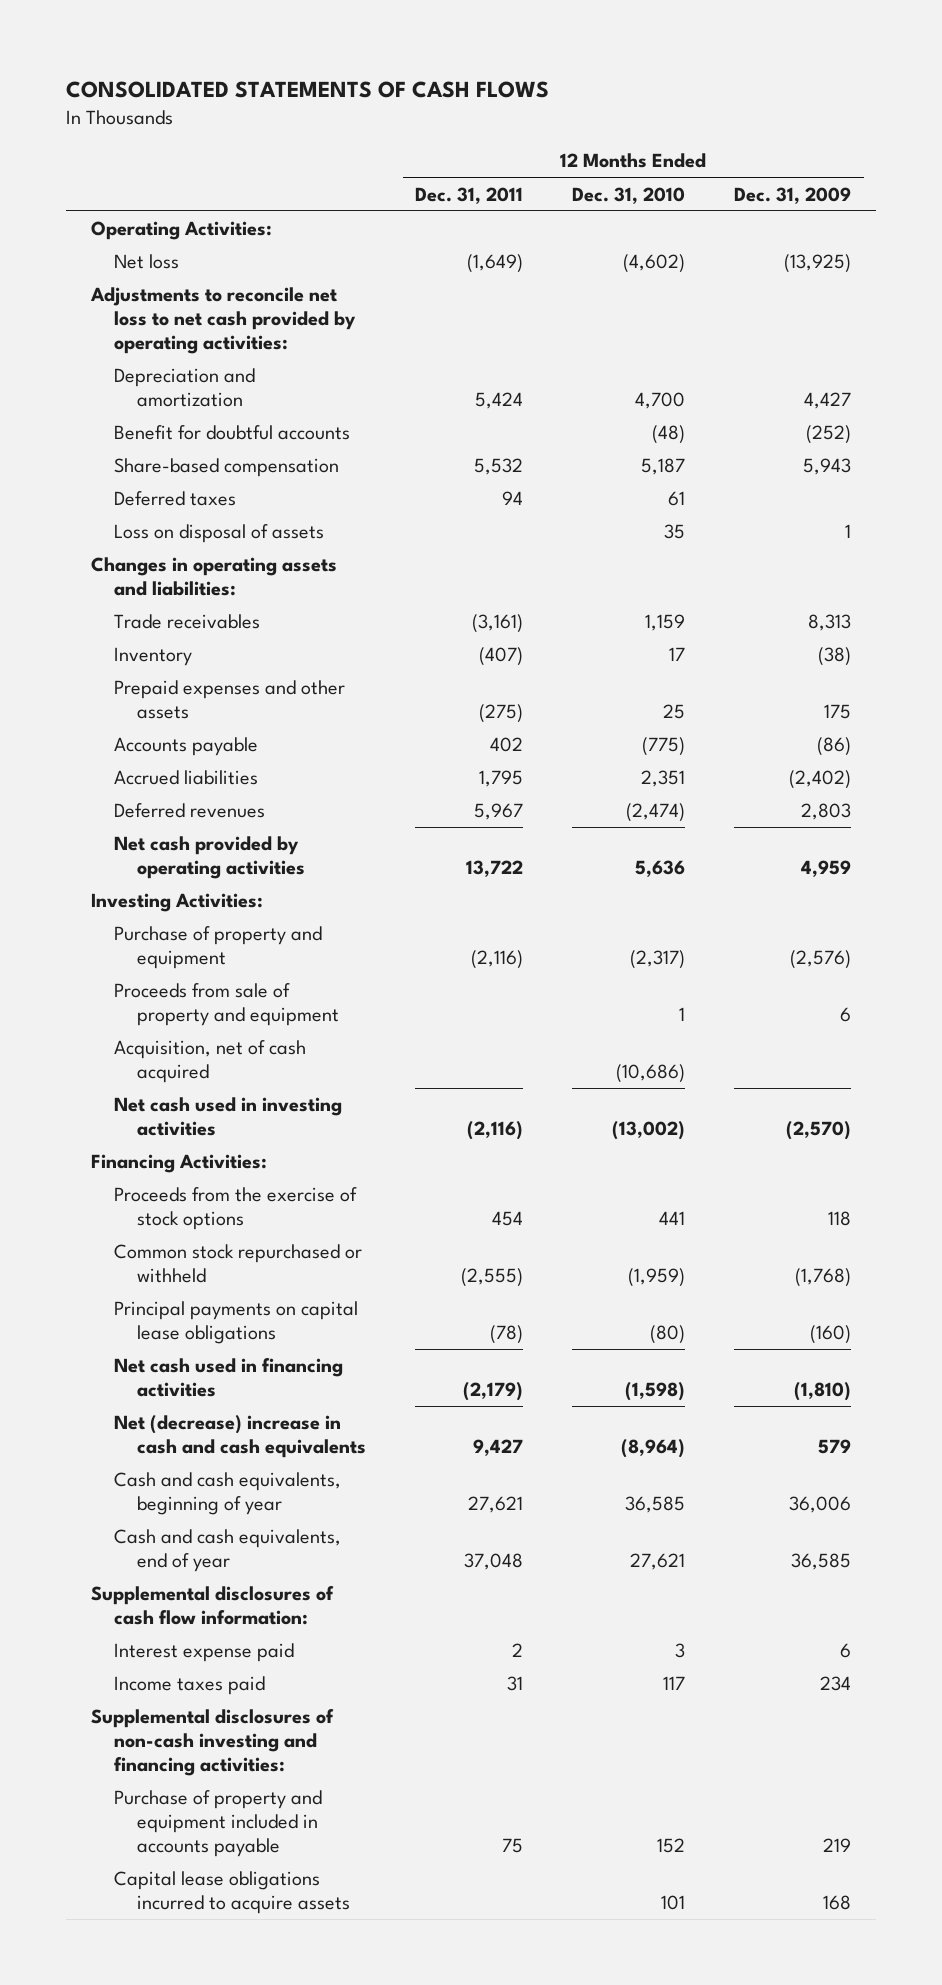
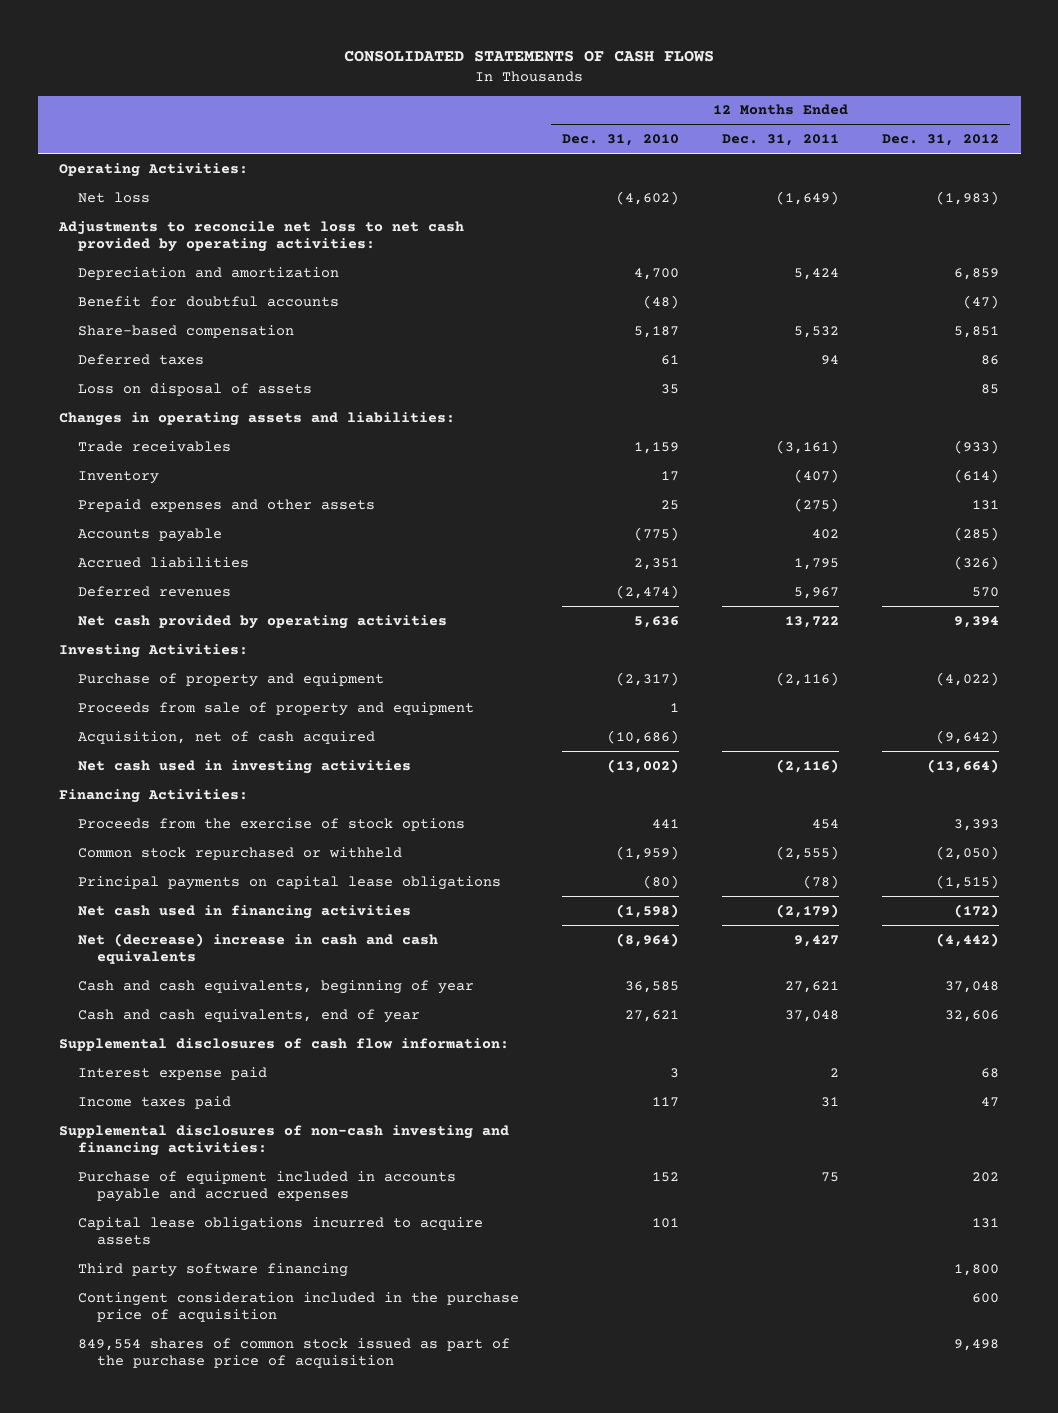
- | 12 Months Ended Dec. 31, 2011 | 12 Months Ended Dec. 31, 2010 | 12 Months Ended Dec. 31, 2009
+ | 12 Months Ended Dec. 31, 2010 | 12 Months Ended Dec. 31, 2011 | 12 Months Ended Dec. 31, 2012
- Purchase of property and equipment included in accounts payable | 75 | 152 | 219
+ Purchase of equipment included in accounts payable and accrued expenses | 152 | 75 | 202
+ Third party software financing | | | 1,800
+ Contingent consideration included in the purchase price of acquisition | | | 600
+ 849,554 shares of common stock issued as part of the purchase price of acquisition | | | 9,498

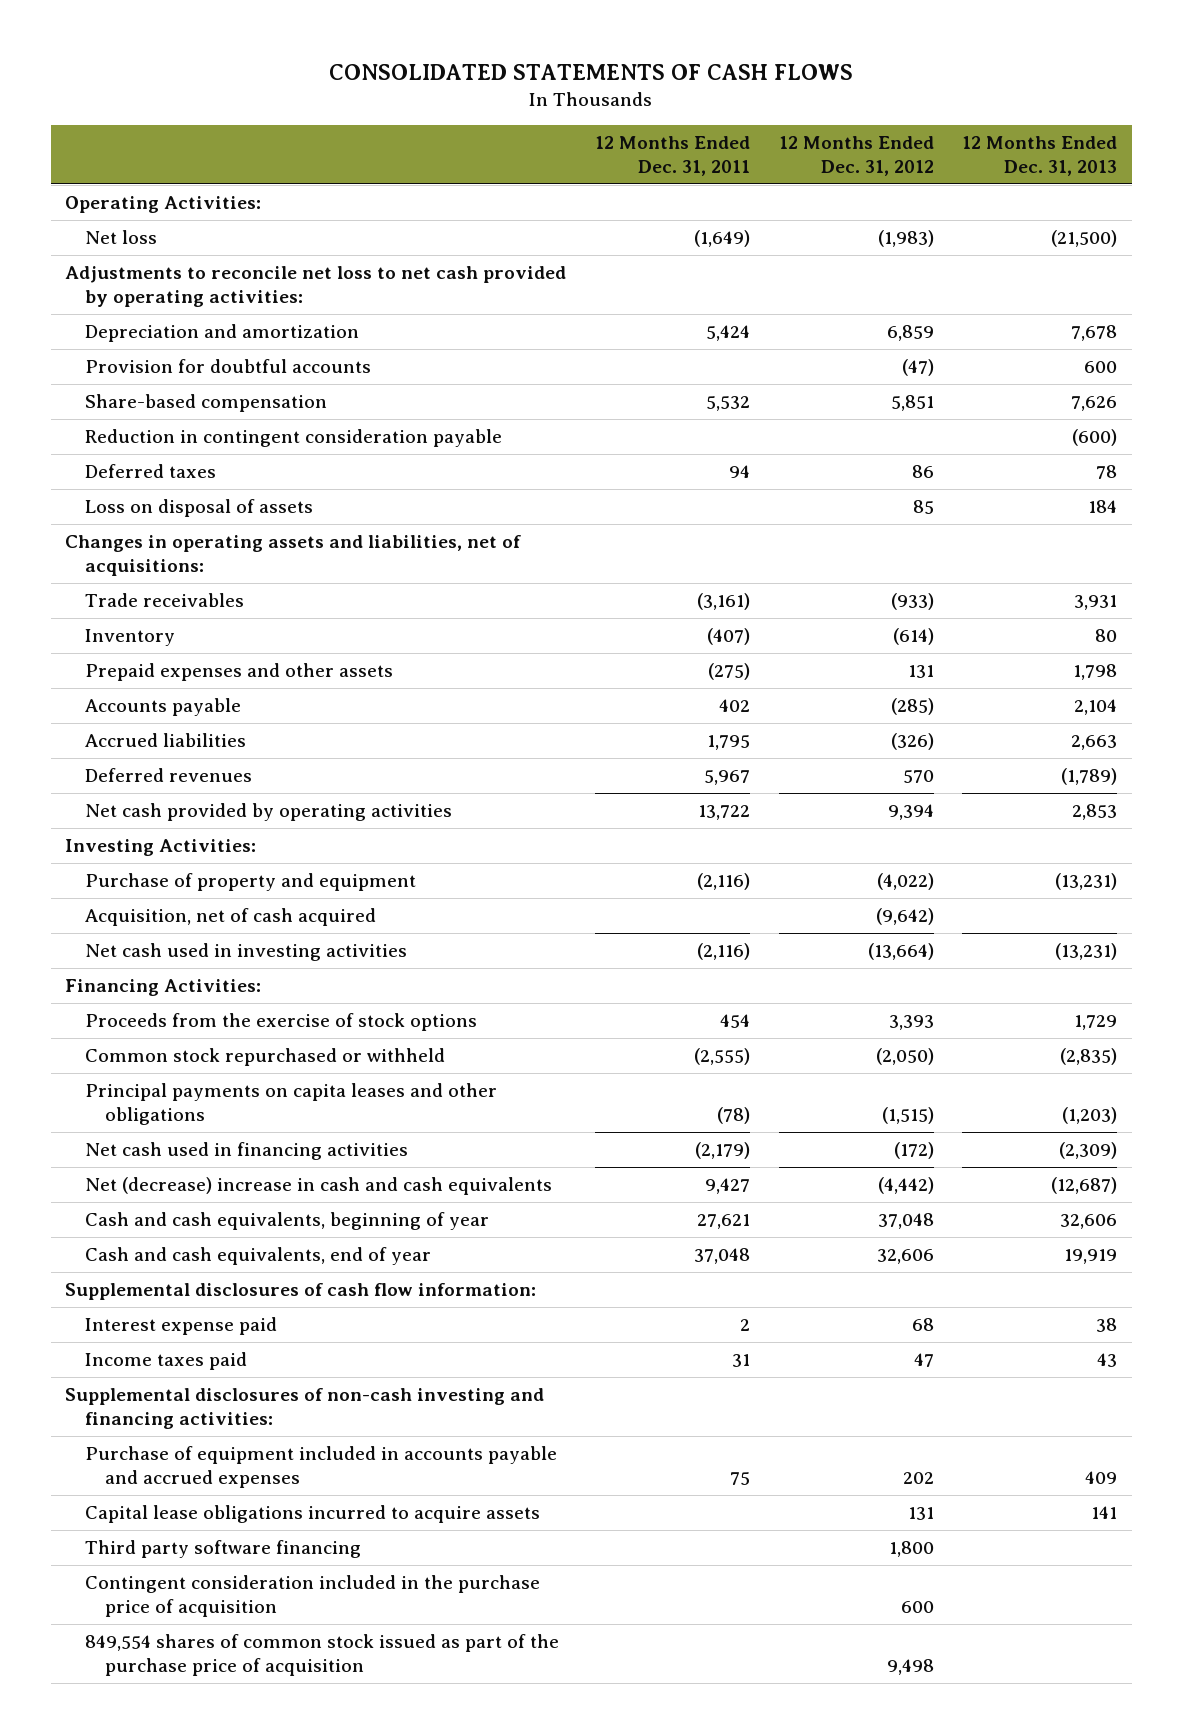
- | 12 Months Ended Dec. 31, 2010 | 12 Months Ended Dec. 31, 2011 | 12 Months Ended Dec. 31, 2012
+ | 12 Months Ended Dec. 31, 2011 | 12 Months Ended Dec. 31, 2012 | 12 Months Ended Dec. 31, 2013
- Benefit for doubtful accounts | (48) | | (47)
+ Provision for doubtful accounts | | (47) | 600
+ Reduction in contingent consideration payable | | | (600)
- Changes in operating assets and liabilities:
+ Changes in operating assets and liabilities, net of acquisitions:
- Proceeds from sale of property and equipment | 1 | |
- Principal payments on capital lease obligations | (80) | (78) | (1,515)
+ Principal payments on capita leases and other obligations | (78) | (1,515) | (1,203)

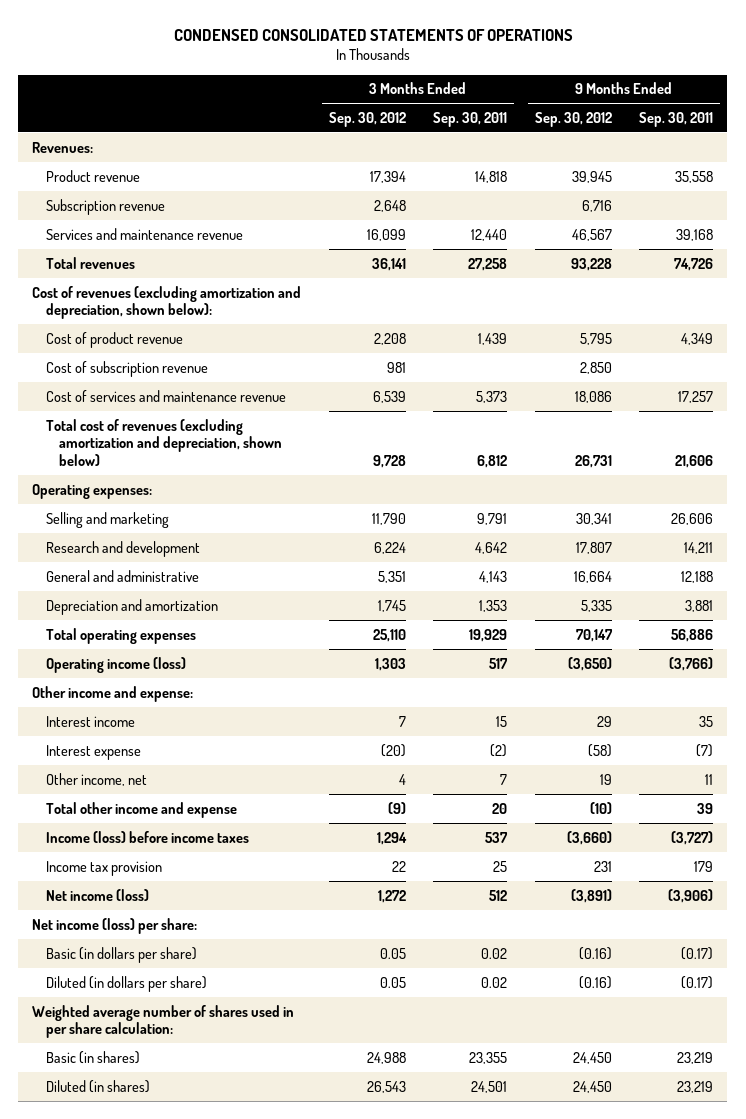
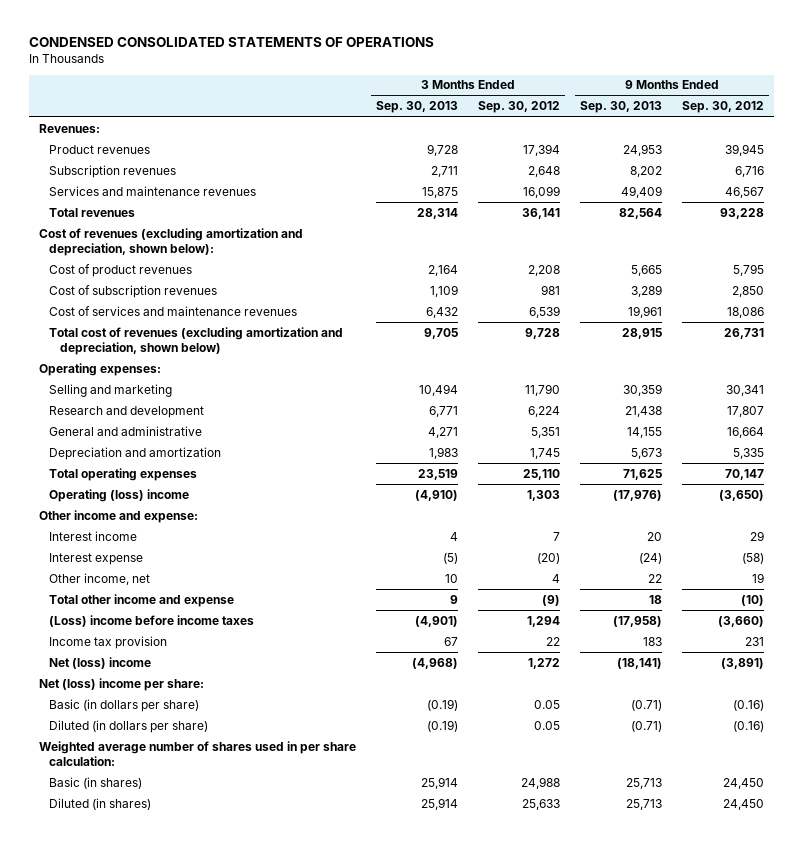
- | 3 Months Ended Sep. 30, 2012 | 3 Months Ended Sep. 30, 2011 | 9 Months Ended Sep. 30, 2012 | 9 Months Ended Sep. 30, 2011
+ | 3 Months Ended Sep. 30, 2013 | 3 Months Ended Sep. 30, 2012 | 9 Months Ended Sep. 30, 2013 | 9 Months Ended Sep. 30, 2012
- Product revenue | 17,394 | 14,818 | 39,945 | 35,558
- Subscription revenue | 2,648 | | 6,716 |
- Services and maintenance revenue | 16,099 | 12,440 | 46,567 | 39,168
+ Product revenues | 9,728 | 17,394 | 24,953 | 39,945
+ Subscription revenues | 2,711 | 2,648 | 8,202 | 6,716
+ Services and maintenance revenues | 15,875 | 16,099 | 49,409 | 46,567
- Cost of product revenue | 2,208 | 1,439 | 5,795 | 4,349
- Cost of subscription revenue | 981 | | 2,850 |
- Cost of services and maintenance revenue | 6,539 | 5,373 | 18,086 | 17,257
+ Cost of product revenues | 2,164 | 2,208 | 5,665 | 5,795
+ Cost of subscription revenues | 1,109 | 981 | 3,289 | 2,850
+ Cost of services and maintenance revenues | 6,432 | 6,539 | 19,961 | 18,086
- Operating income (loss) | 1,303 | 517 | (3,650) | (3,766)
+ Operating (loss) income | (4,910) | 1,303 | (17,976) | (3,650)
- Income (loss) before income taxes | 1,294 | 537 | (3,660) | (3,727)
+ (Loss) income before income taxes | (4,901) | 1,294 | (17,958) | (3,660)
- Net income (loss) | 1,272 | 512 | (3,891) | (3,906)
- Net income (loss) per share:
+ Net (loss) income | (4,968) | 1,272 | (18,141) | (3,891)
+ Net (loss) income per share:
- Diluted (in shares) | 26,543 | 24,501 | 24,450 | 23,219
+ Diluted (in shares) | 25,914 | 25,633 | 25,713 | 24,450

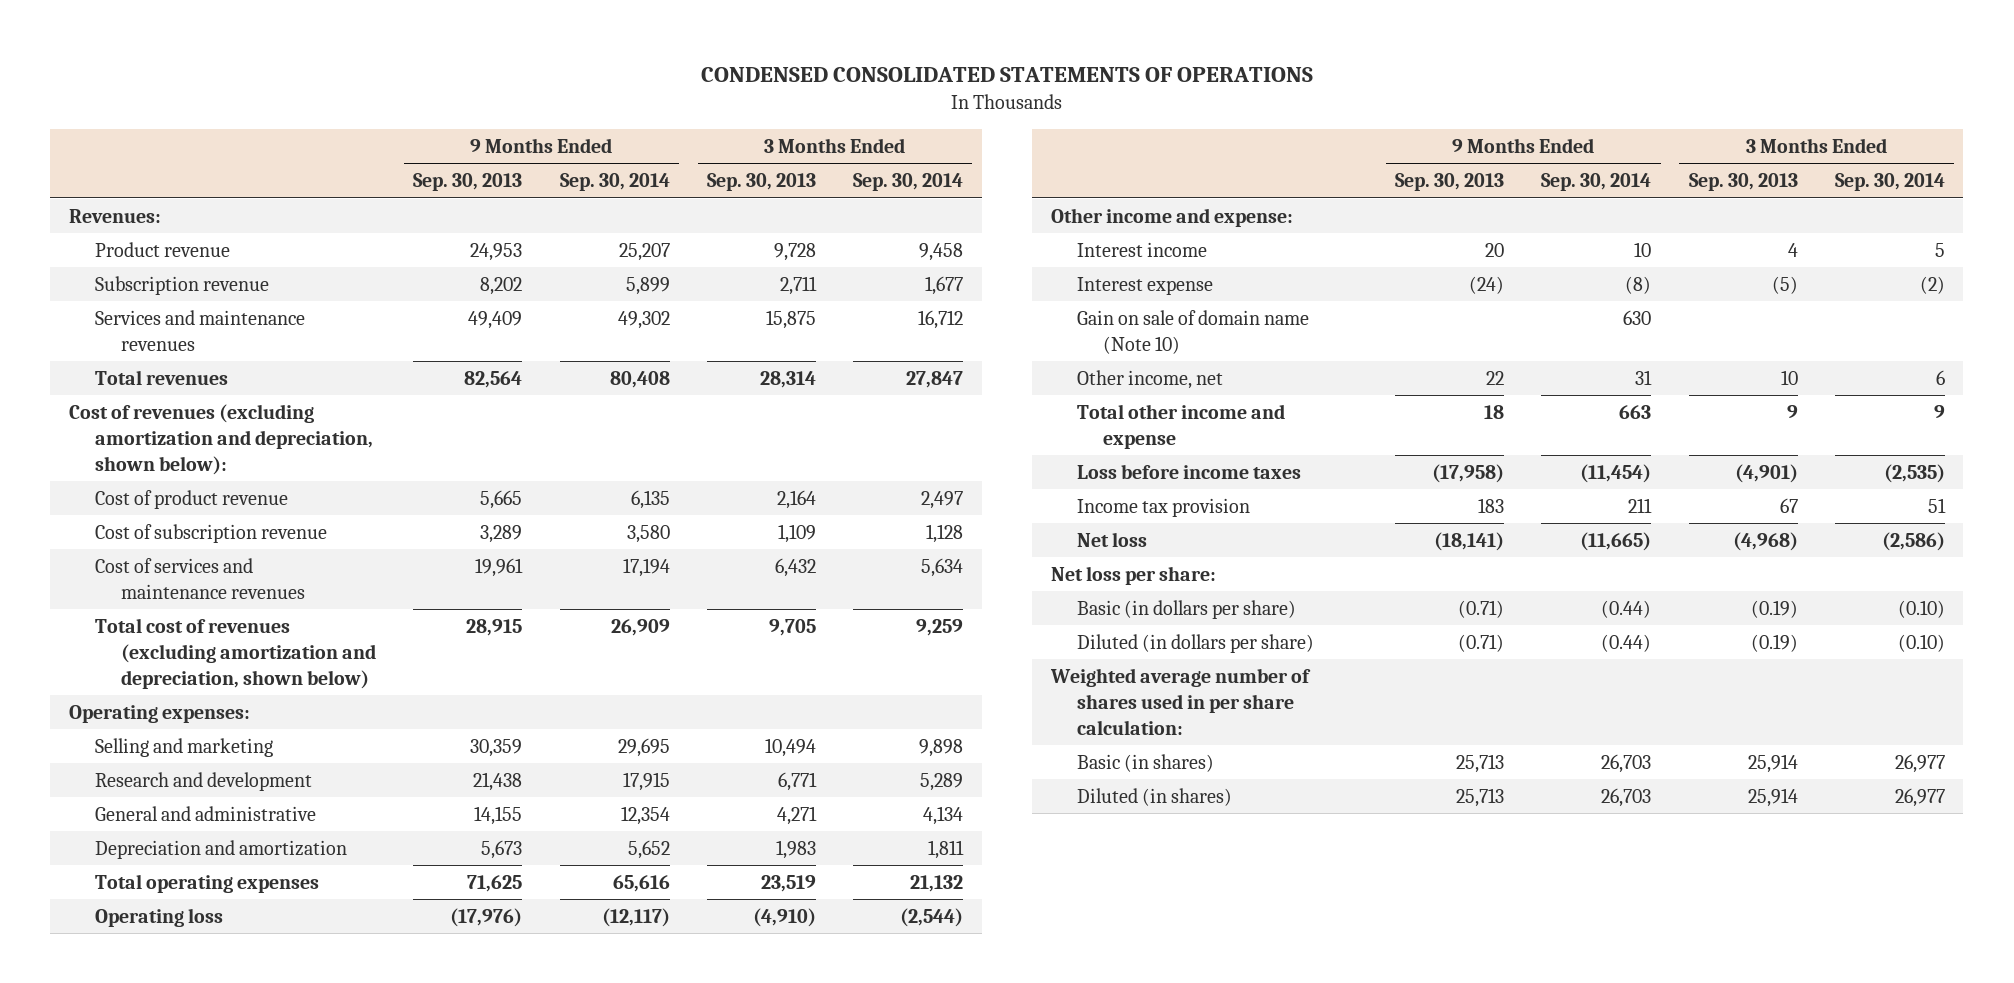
- | 3 Months Ended Sep. 30, 2013 | 3 Months Ended Sep. 30, 2012 | 9 Months Ended Sep. 30, 2013 | 9 Months Ended Sep. 30, 2012
+ | 9 Months Ended Sep. 30, 2013 | 9 Months Ended Sep. 30, 2014 | 3 Months Ended Sep. 30, 2013 | 3 Months Ended Sep. 30, 2014
- Product revenues | 9,728 | 17,394 | 24,953 | 39,945
- Subscription revenues | 2,711 | 2,648 | 8,202 | 6,716
+ Product revenue | 24,953 | 25,207 | 9,728 | 9,458
+ Subscription revenue | 8,202 | 5,899 | 2,711 | 1,677
- Cost of product revenues | 2,164 | 2,208 | 5,665 | 5,795
- Cost of subscription revenues | 1,109 | 981 | 3,289 | 2,850
+ Cost of product revenue | 5,665 | 6,135 | 2,164 | 2,497
+ Cost of subscription revenue | 3,289 | 3,580 | 1,109 | 1,128
- Operating (loss) income | (4,910) | 1,303 | (17,976) | (3,650)
+ Operating loss | (17,976) | (12,117) | (4,910) | (2,544)
+ Gain on sale of domain name (Note 10) | | 630 | |
- (Loss) income before income taxes | (4,901) | 1,294 | (17,958) | (3,660)
+ Loss before income taxes | (17,958) | (11,454) | (4,901) | (2,535)
- Net (loss) income | (4,968) | 1,272 | (18,141) | (3,891)
- Net (loss) income per share:
+ Net loss | (18,141) | (11,665) | (4,968) | (2,586)
+ Net loss per share:

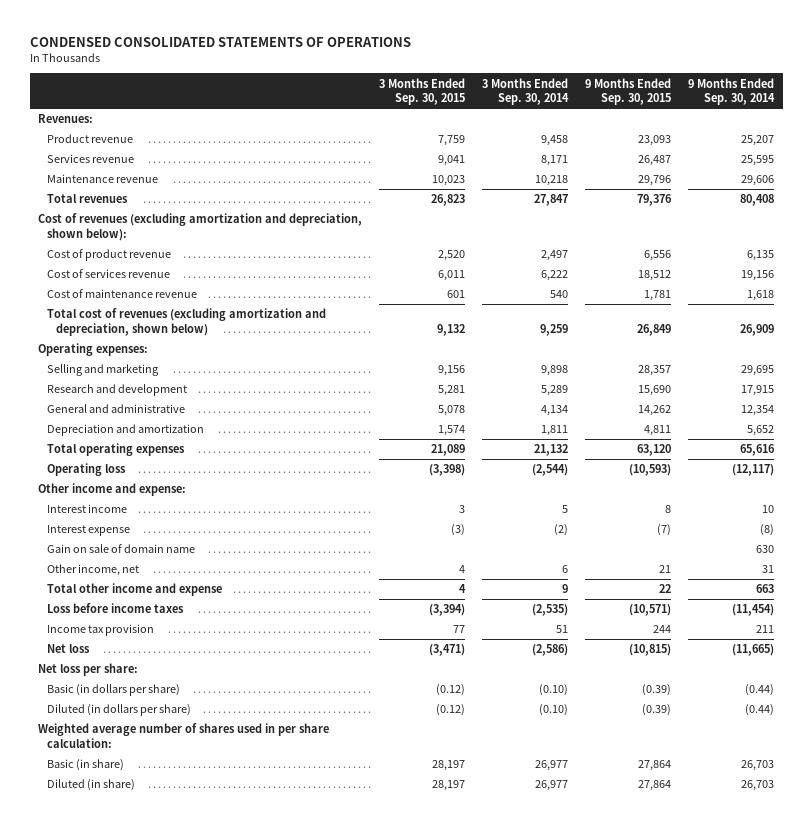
- | 9 Months Ended Sep. 30, 2013 | 9 Months Ended Sep. 30, 2014 | 3 Months Ended Sep. 30, 2013 | 3 Months Ended Sep. 30, 2014
+ | 3 Months Ended Sep. 30, 2015 | 3 Months Ended Sep. 30, 2014 | 9 Months Ended Sep. 30, 2015 | 9 Months Ended Sep. 30, 2014
- Subscription revenue | 8,202 | 5,899 | 2,711 | 1,677
- Services and maintenance revenues | 49,409 | 49,302 | 15,875 | 16,712
+ Services revenue | 9,041 | 8,171 | 26,487 | 25,595
+ Maintenance revenue | 10,023 | 10,218 | 29,796 | 29,606
- Cost of subscription revenue | 3,289 | 3,580 | 1,109 | 1,128
- Cost of services and maintenance revenues | 19,961 | 17,194 | 6,432 | 5,634
+ Cost of services revenue | 6,011 | 6,222 | 18,512 | 19,156
+ Cost of maintenance revenue | 601 | 540 | 1,781 | 1,618
- Gain on sale of domain name (Note 10) | | 630 | |
+ Gain on sale of domain name | | | | 630
- Basic (in shares) | 25,713 | 26,703 | 25,914 | 26,977
- Diluted (in shares) | 25,713 | 26,703 | 25,914 | 26,977
+ Basic (in share) | 28,197 | 26,977 | 27,864 | 26,703
+ Diluted (in share) | 28,197 | 26,977 | 27,864 | 26,703

